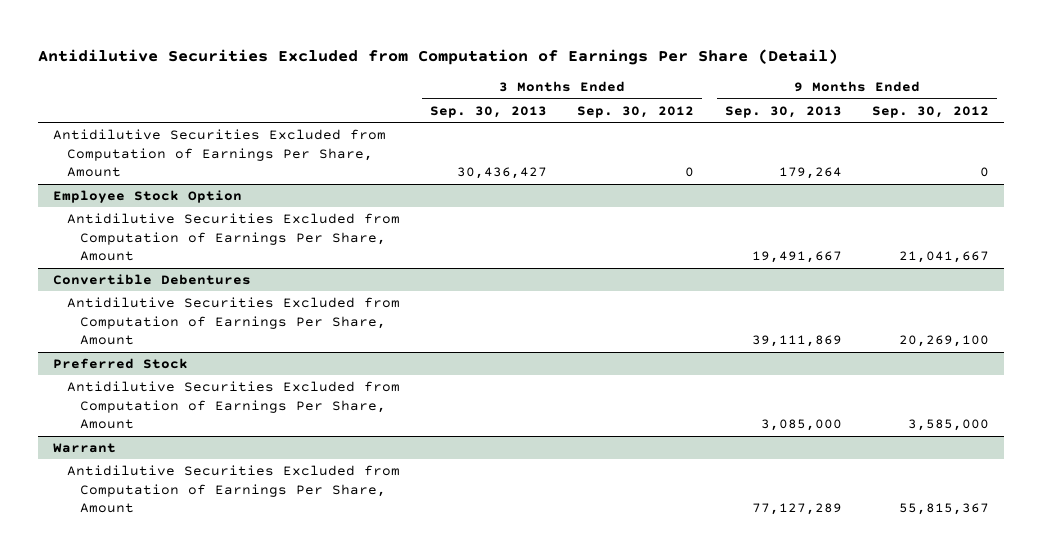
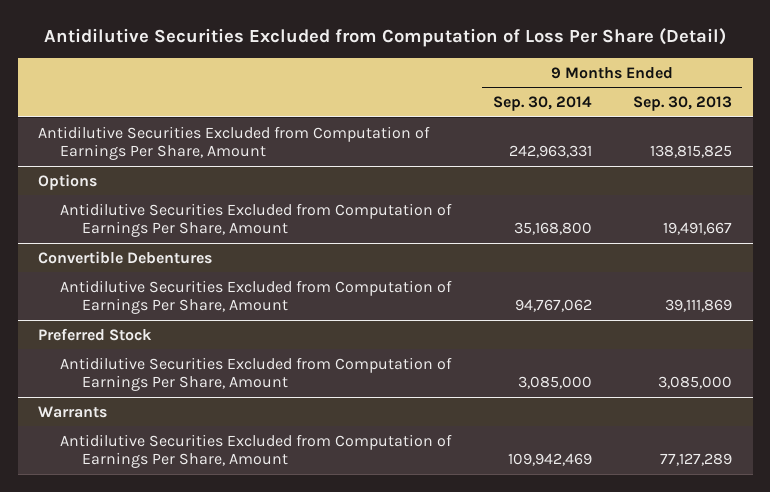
- Antidilutive Securities Excluded from Computation of Earnings Per Share (Detail)
+ Antidilutive Securities Excluded from Computation of Loss Per Share (Detail)
- | 3 Months Ended Sep. 30, 2013 | 3 Months Ended Sep. 30, 2012 | 9 Months Ended Sep. 30, 2013 | 9 Months Ended Sep. 30, 2012
+ | 9 Months Ended Sep. 30, 2014 | 9 Months Ended Sep. 30, 2013
- Antidilutive Securities Excluded from Computation of Earnings Per Share, Amount | 30,436,427 | 0 | 179,264 | 0
- Employee Stock Option
+ Antidilutive Securities Excluded from Computation of Earnings Per Share, Amount | 242,963,331 | 138,815,825
+ Options
- Warrant
+ Warrants

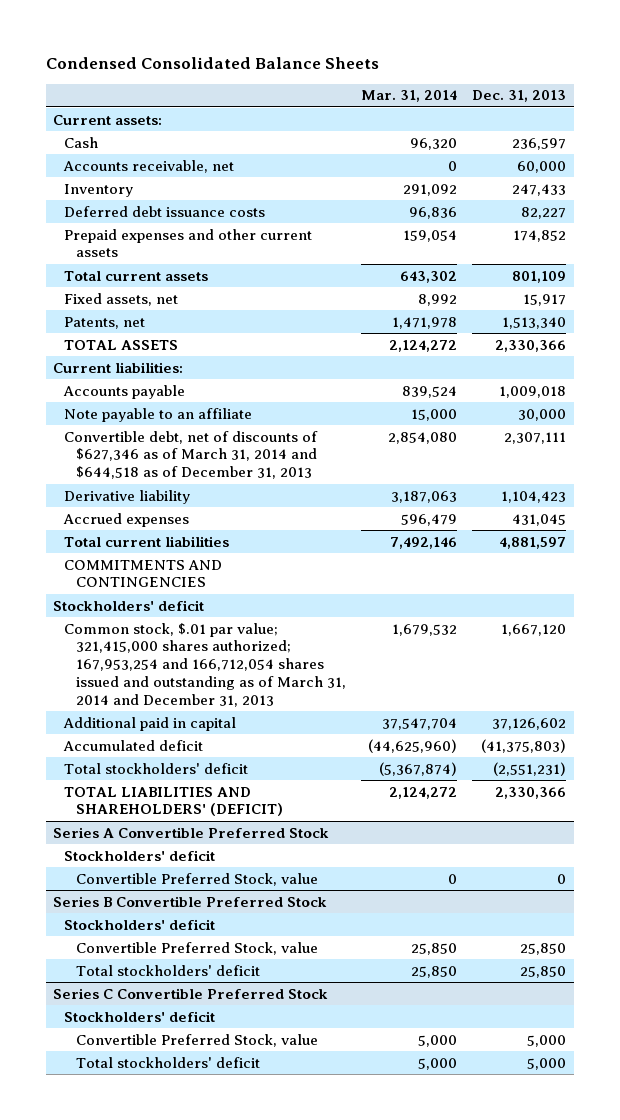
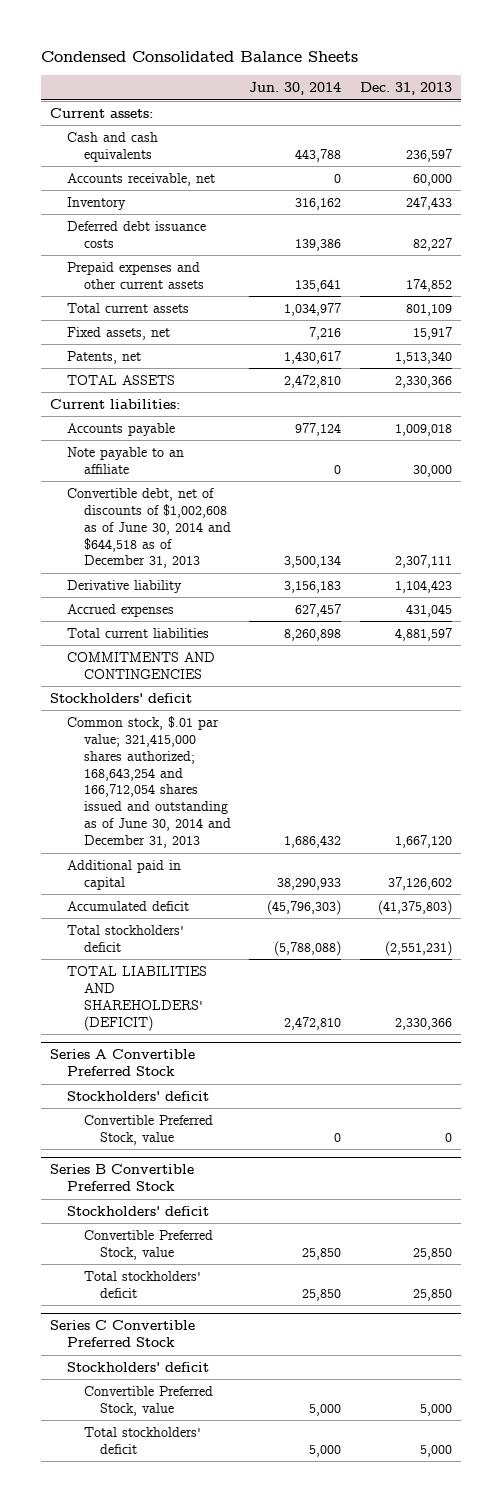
- | Mar. 31, 2014 | Dec. 31, 2013
+ | Jun. 30, 2014 | Dec. 31, 2013
- Cash | 96,320 | 236,597
+ Cash and cash equivalents | 443,788 | 236,597
- Convertible debt, net of discounts of $627,346 as of March 31, 2014 and $644,518 as of December 31, 2013 | 2,854,080 | 2,307,111
+ Convertible debt, net of discounts of $1,002,608 as of June 30, 2014 and $644,518 as of December 31, 2013 | 3,500,134 | 2,307,111
- Common stock, $.01 par value; 321,415,000 shares authorized; 167,953,254 and 166,712,054 shares issued and outstanding as of March 31, 2014 and December 31, 2013 | 1,679,532 | 1,667,120
+ Common stock, $.01 par value; 321,415,000 shares authorized; 168,643,254 and 166,712,054 shares issued and outstanding as of June 30, 2014 and December 31, 2013 | 1,686,432 | 1,667,120

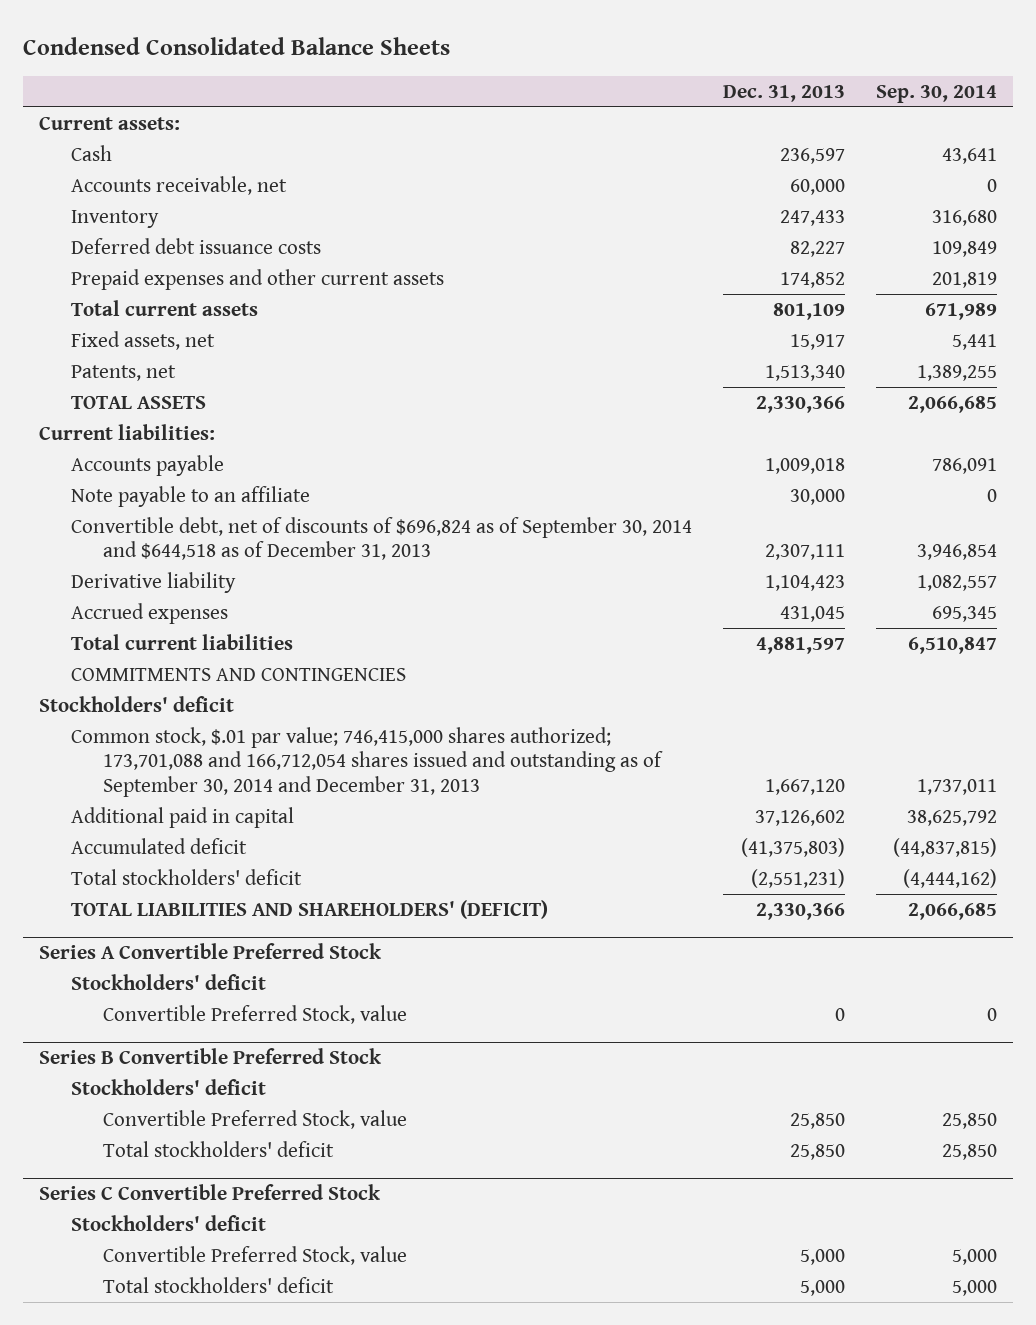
- | Jun. 30, 2014 | Dec. 31, 2013
+ | Dec. 31, 2013 | Sep. 30, 2014
- Cash and cash equivalents | 443,788 | 236,597
+ Cash | 236,597 | 43,641
- Convertible debt, net of discounts of $1,002,608 as of June 30, 2014 and $644,518 as of December 31, 2013 | 3,500,134 | 2,307,111
+ Convertible debt, net of discounts of $696,824 as of September 30, 2014 and $644,518 as of December 31, 2013 | 2,307,111 | 3,946,854
- Common stock, $.01 par value; 321,415,000 shares authorized; 168,643,254 and 166,712,054 shares issued and outstanding as of June 30, 2014 and December 31, 2013 | 1,686,432 | 1,667,120
+ Common stock, $.01 par value; 746,415,000 shares authorized; 173,701,088 and 166,712,054 shares issued and outstanding as of September 30, 2014 and December 31, 2013 | 1,667,120 | 1,737,011

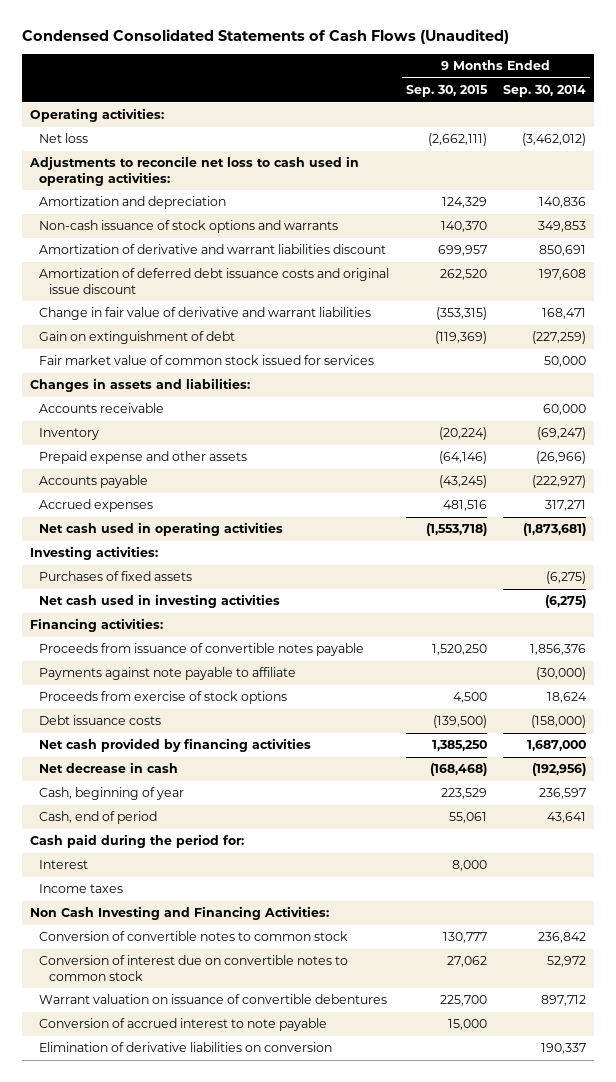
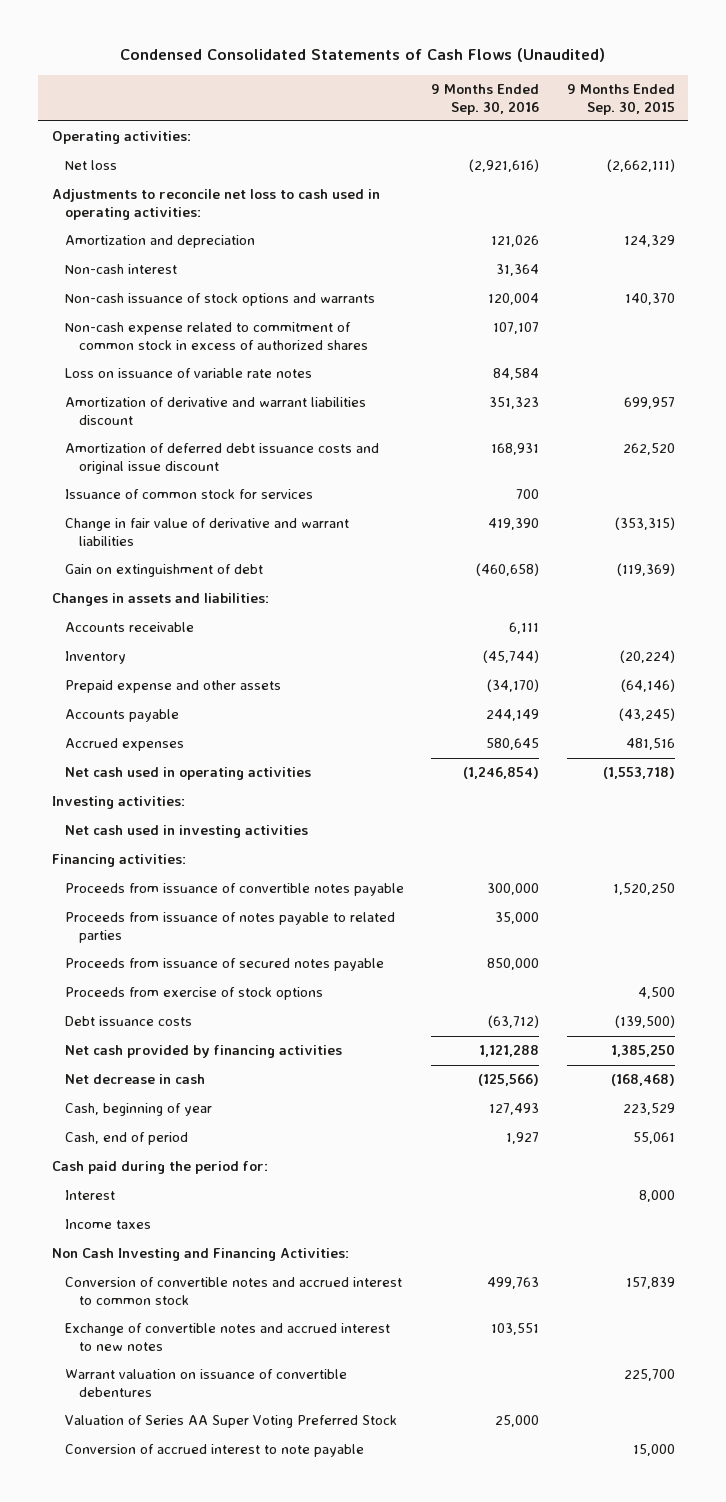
- | 9 Months Ended Sep. 30, 2015 | 9 Months Ended Sep. 30, 2014
+ | 9 Months Ended Sep. 30, 2016 | 9 Months Ended Sep. 30, 2015
+ Non-cash interest | 31,364 |
+ Non-cash expense related to commitment of common stock in excess of authorized shares | 107,107 |
+ Loss on issuance of variable rate notes | 84,584 |
+ Issuance of common stock for services | 700 |
- Fair market value of common stock issued for services | | 50,000
- Purchases of fixed assets | | (6,275)
- Payments against note payable to affiliate | | (30,000)
+ Proceeds from issuance of notes payable to related parties | 35,000 |
+ Proceeds from issuance of secured notes payable | 850,000 |
- Conversion of convertible notes to common stock | 130,777 | 236,842
- Conversion of interest due on convertible notes to common stock | 27,062 | 52,972
+ Conversion of convertible notes and accrued interest to common stock | 499,763 | 157,839
+ Exchange of convertible notes and accrued interest to new notes | 103,551 |
+ Valuation of Series AA Super Voting Preferred Stock | 25,000 |
- Elimination of derivative liabilities on conversion | | 190,337

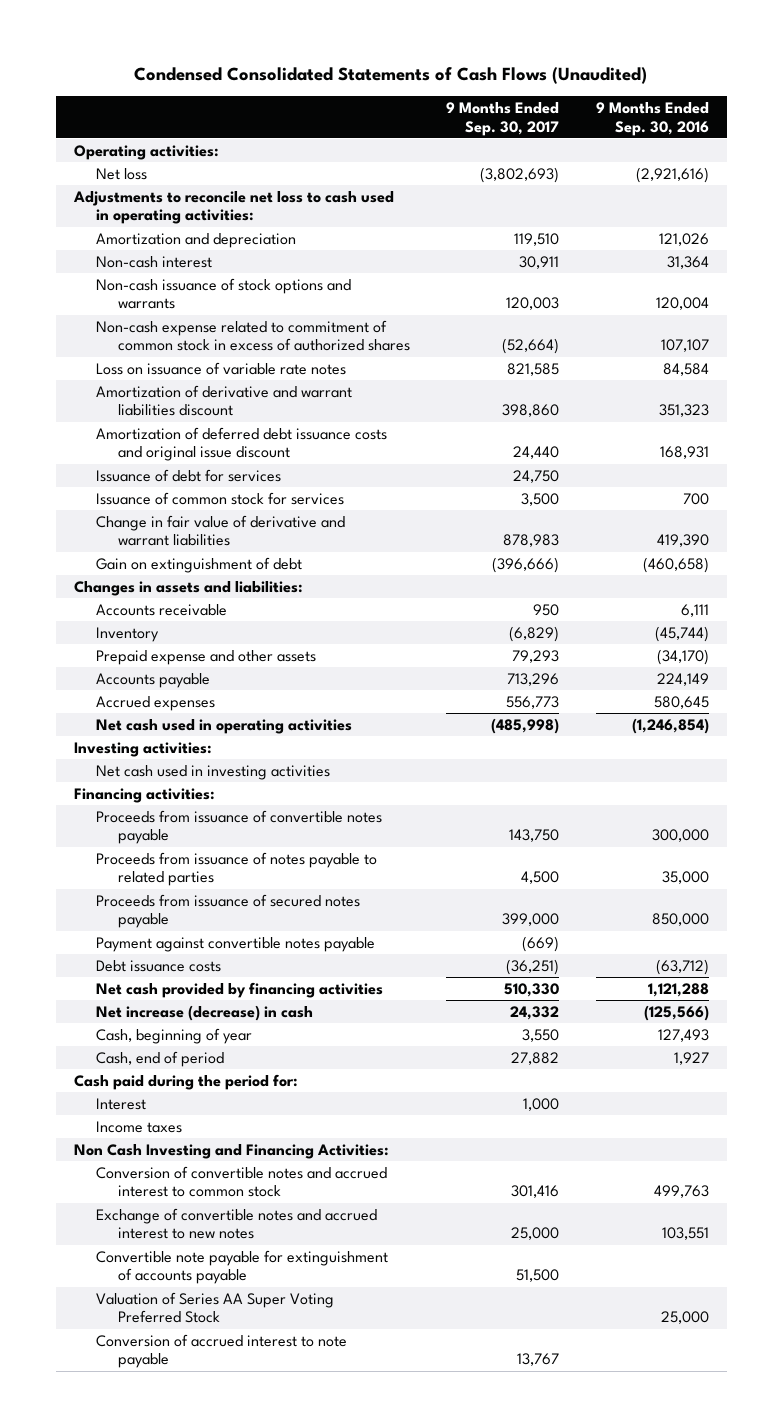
- | 9 Months Ended Sep. 30, 2016 | 9 Months Ended Sep. 30, 2015
+ | 9 Months Ended Sep. 30, 2017 | 9 Months Ended Sep. 30, 2016
+ Issuance of debt for services | 24,750 |
- Accounts payable | 244,149 | (43,245)
+ Accounts payable | 713,296 | 224,149
- Proceeds from exercise of stock options | | 4,500
+ Payment against convertible notes payable | (669) |
- Net decrease in cash | (125,566) | (168,468)
+ Net increase (decrease) in cash | 24,332 | (125,566)
- Warrant valuation on issuance of convertible debentures | | 225,700
+ Convertible note payable for extinguishment of accounts payable | 51,500 |

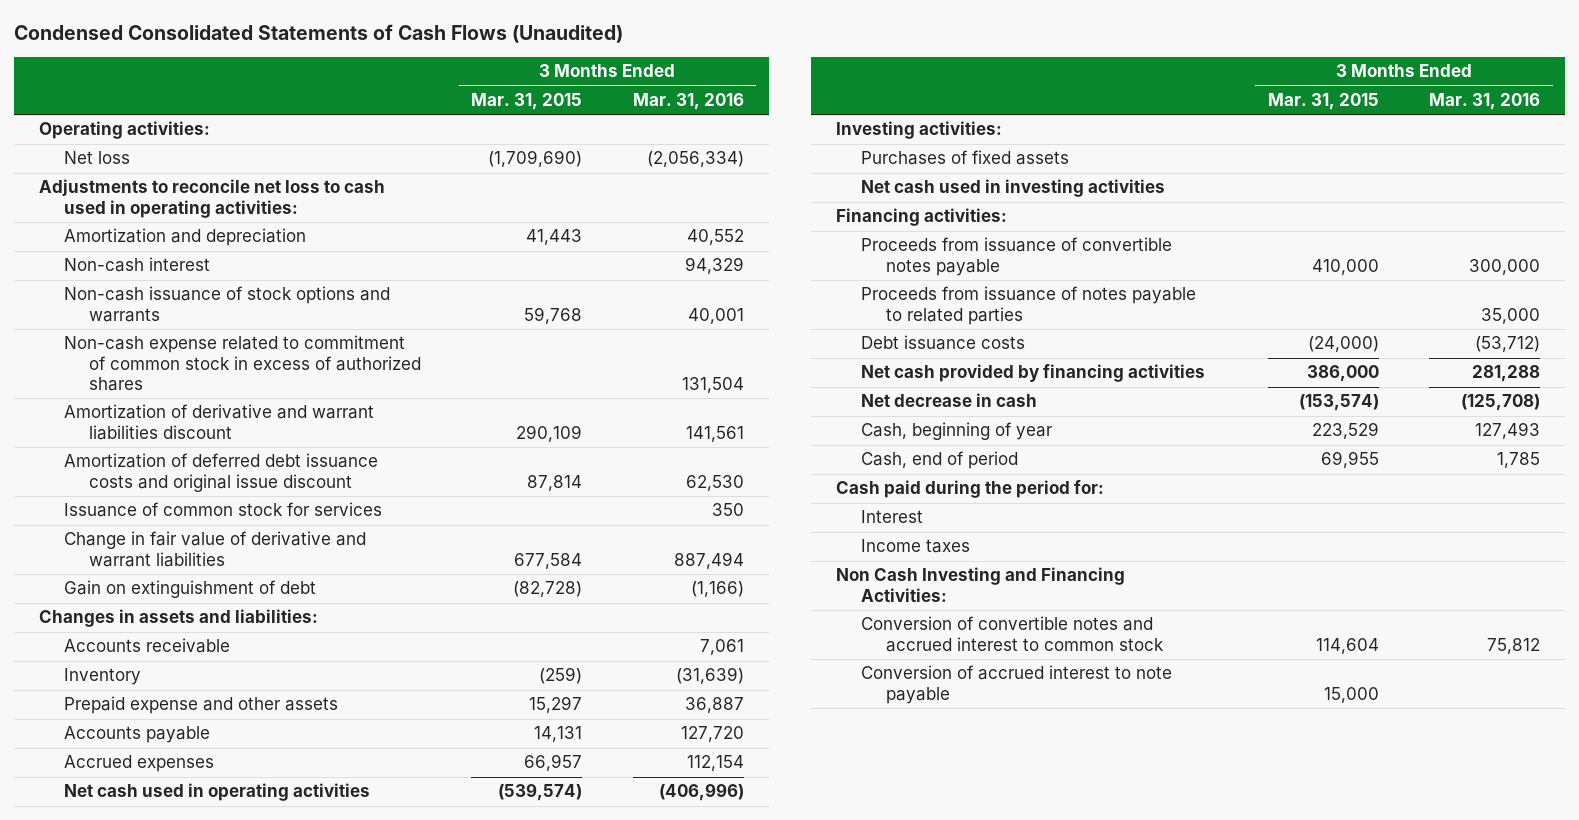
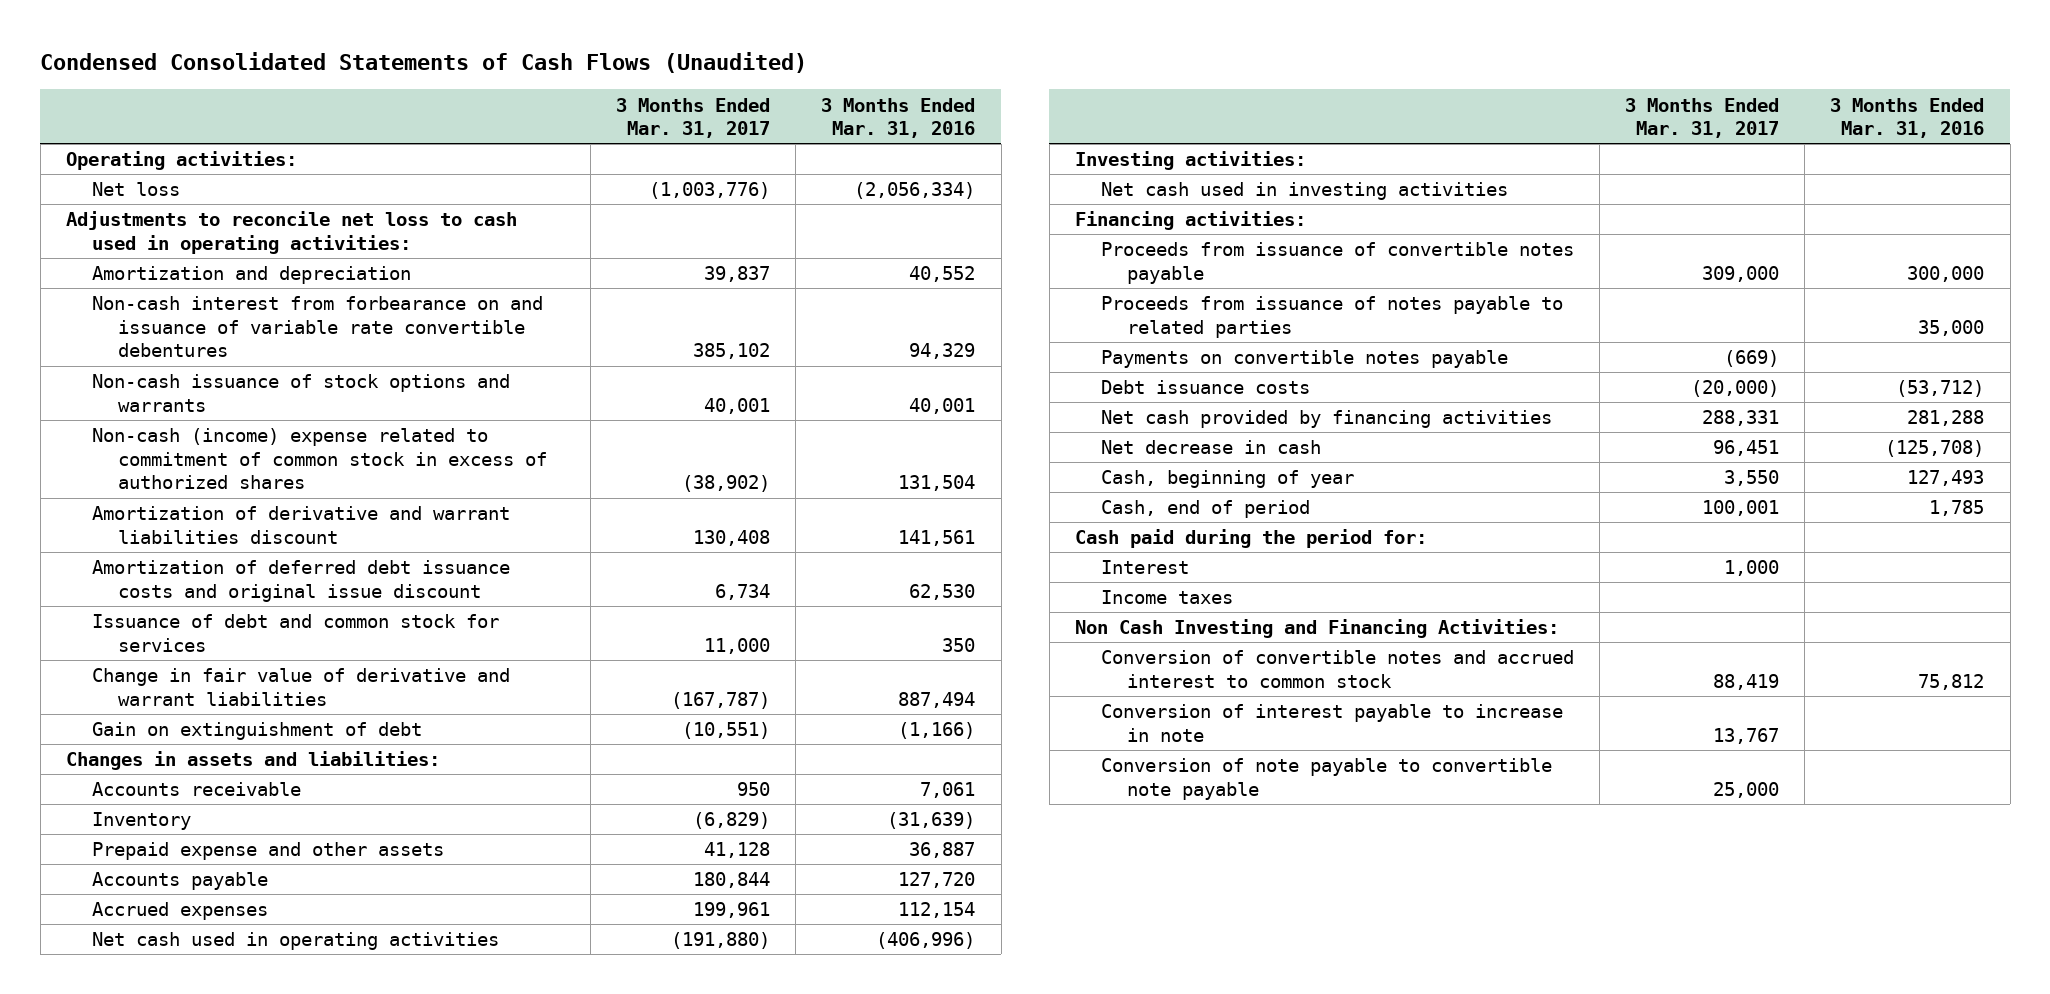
- | 3 Months Ended Mar. 31, 2015 | 3 Months Ended Mar. 31, 2016
+ | 3 Months Ended Mar. 31, 2017 | 3 Months Ended Mar. 31, 2016
- Non-cash interest | | 94,329
+ Non-cash interest from forbearance on and issuance of variable rate convertible debentures | 385,102 | 94,329
- Non-cash expense related to commitment of common stock in excess of authorized shares | | 131,504
+ Non-cash (income) expense related to commitment of common stock in excess of authorized shares | (38,902) | 131,504
- Issuance of common stock for services | | 350
+ Issuance of debt and common stock for services | 11,000 | 350
- Purchases of fixed assets
+ Payments on convertible notes payable | (669) |
- Conversion of accrued interest to note payable | 15,000 |
+ Conversion of interest payable to increase in note | 13,767 |
+ Conversion of note payable to convertible note payable | 25,000 |

